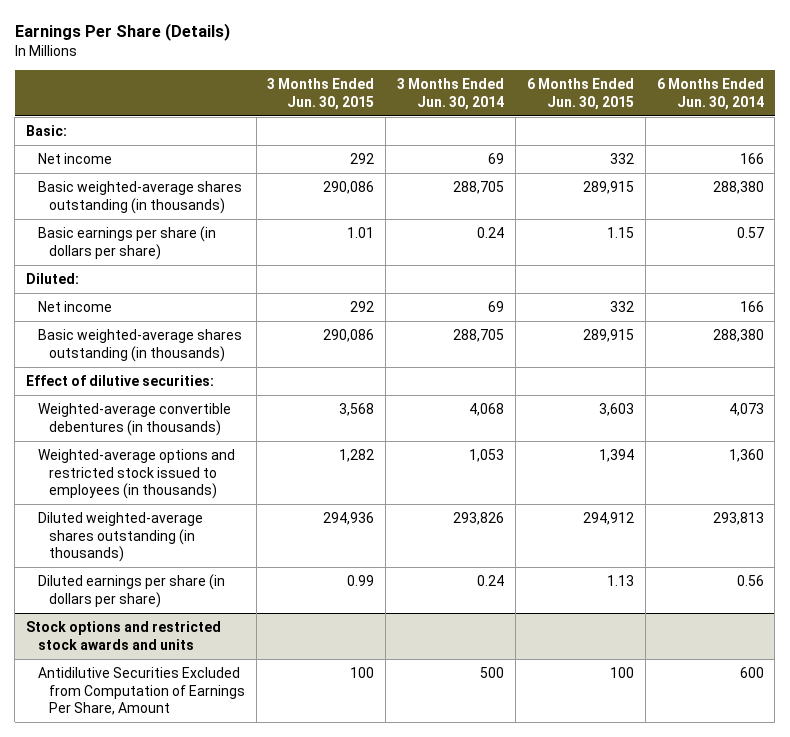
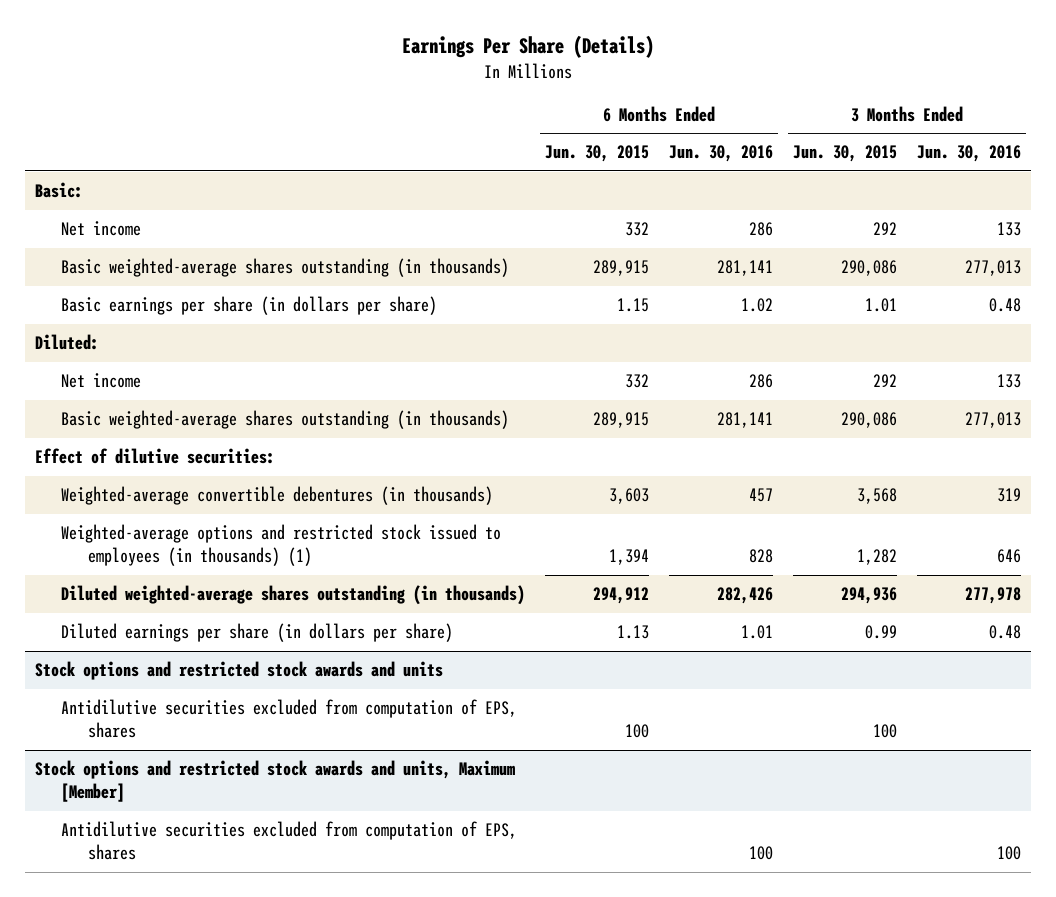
- | 3 Months Ended Jun. 30, 2015 | 3 Months Ended Jun. 30, 2014 | 6 Months Ended Jun. 30, 2015 | 6 Months Ended Jun. 30, 2014
+ | 6 Months Ended Jun. 30, 2015 | 6 Months Ended Jun. 30, 2016 | 3 Months Ended Jun. 30, 2015 | 3 Months Ended Jun. 30, 2016
- Weighted-average options and restricted stock issued to employees (in thousands) | 1,282 | 1,053 | 1,394 | 1,360
+ Weighted-average options and restricted stock issued to employees (in thousands) (1) | 1,394 | 828 | 1,282 | 646
@ Stock options and restricted stock awards and units
- Antidilutive Securities Excluded from Computation of Earnings Per Share, Amount | 100 | 500 | 100 | 600
+ Antidilutive securities excluded from computation of EPS, shares | 100 | | 100 |
+ Stock options and restricted stock awards and units, Maximum [Member]
+ Antidilutive securities excluded from computation of EPS, shares | | 100 | | 100

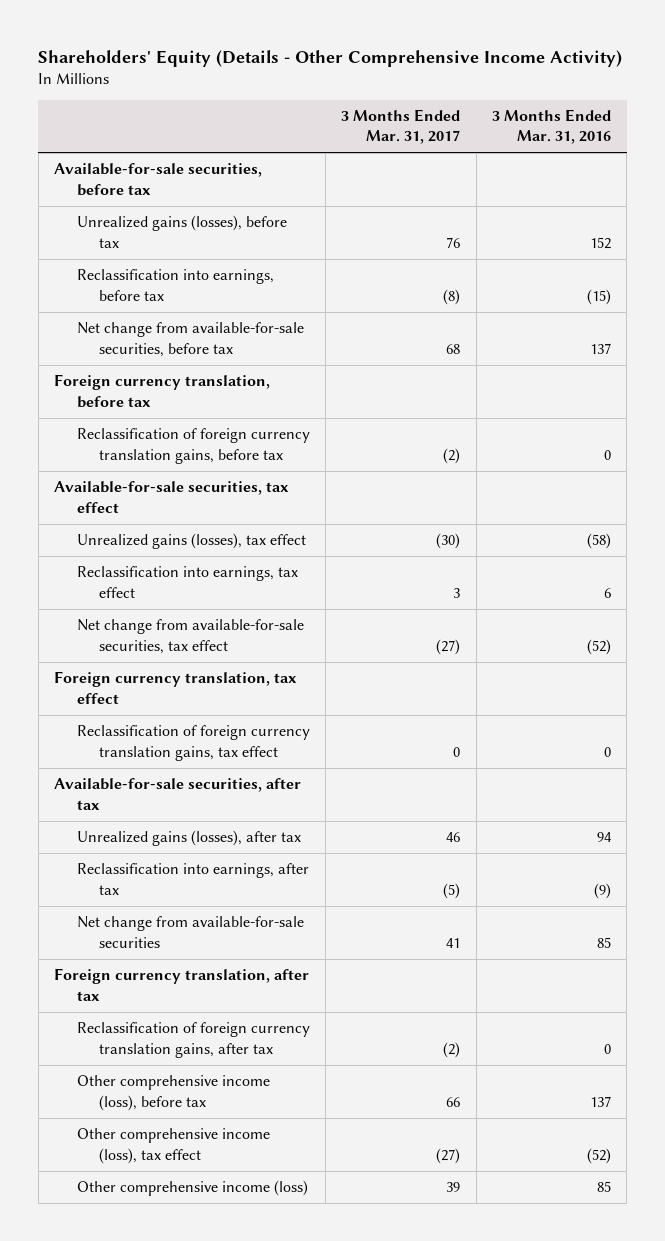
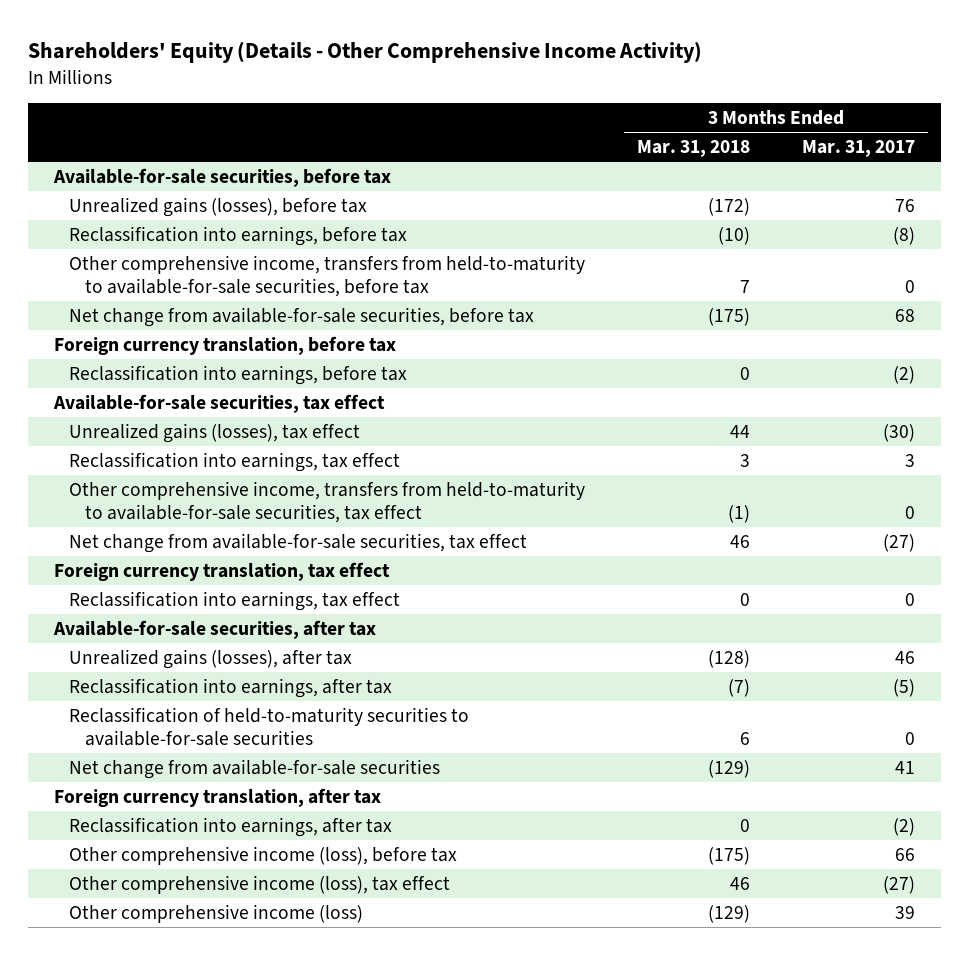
- | 3 Months Ended Mar. 31, 2017 | 3 Months Ended Mar. 31, 2016
+ | 3 Months Ended Mar. 31, 2018 | 3 Months Ended Mar. 31, 2017
+ Other comprehensive income, transfers from held-to-maturity to available-for-sale securities, before tax | 7 | 0
- Reclassification of foreign currency translation gains, before tax | (2) | 0
+ Reclassification into earnings, before tax | 0 | (2)
+ Other comprehensive income, transfers from held-to-maturity to available-for-sale securities, tax effect | (1) | 0
- Reclassification of foreign currency translation gains, tax effect | 0 | 0
+ Reclassification into earnings, tax effect | 0 | 0
+ Reclassification of held-to-maturity securities to available-for-sale securities | 6 | 0
- Reclassification of foreign currency translation gains, after tax | (2) | 0
+ Reclassification into earnings, after tax | 0 | (2)

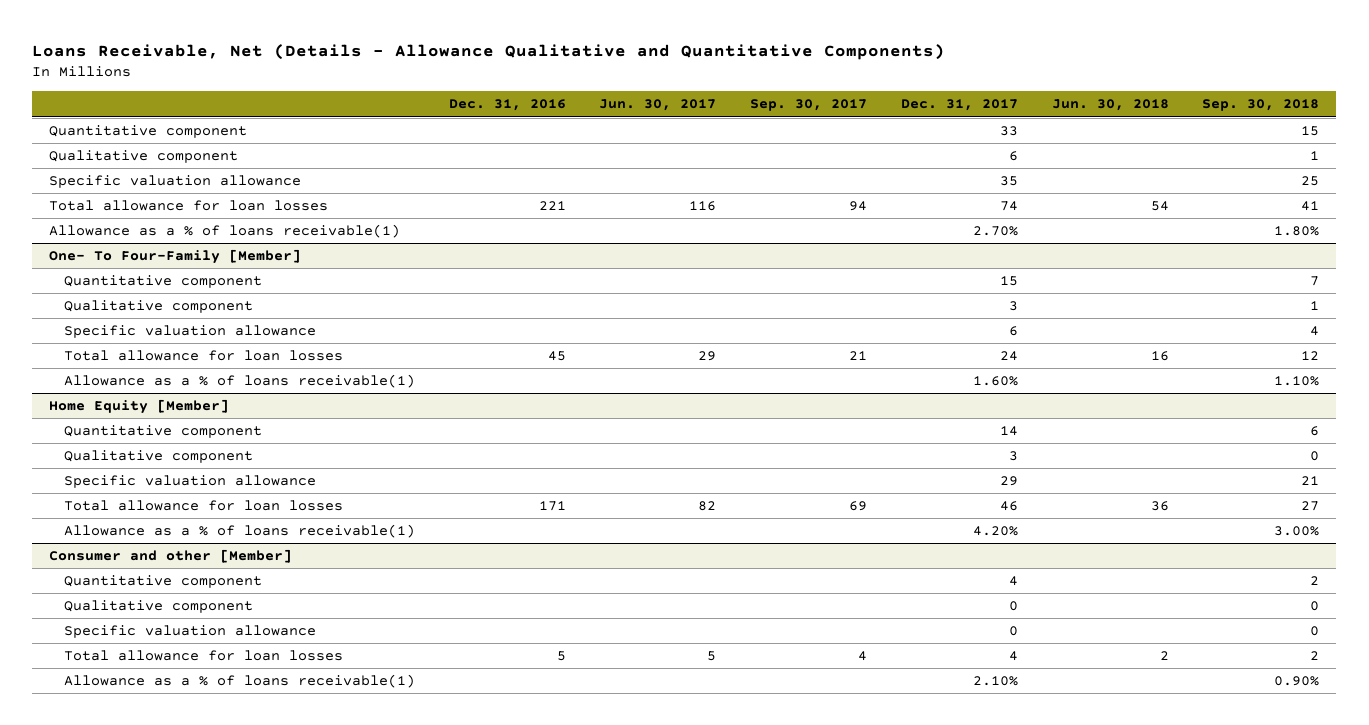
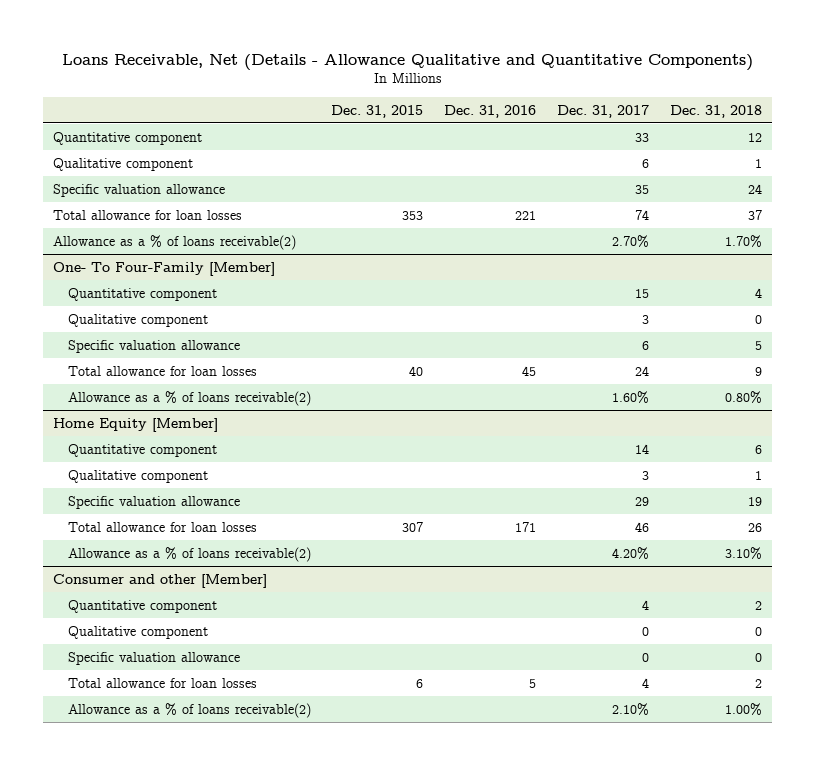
- | Dec. 31, 2016 | Jun. 30, 2017 | Sep. 30, 2017 | Dec. 31, 2017 | Jun. 30, 2018 | Sep. 30, 2018
+ | Dec. 31, 2015 | Dec. 31, 2016 | Dec. 31, 2017 | Dec. 31, 2018
- Allowance as a % of loans receivable(1) | | | | 2.70% | | 1.80%
+ Allowance as a % of loans receivable(2) | | | 2.70% | 1.70%
@ One- To Four-Family [Member]
- Allowance as a % of loans receivable(1) | | | | 1.60% | | 1.10%
+ Allowance as a % of loans receivable(2) | | | 1.60% | 0.80%
@ Home Equity [Member]
- Allowance as a % of loans receivable(1) | | | | 4.20% | | 3.00%
+ Allowance as a % of loans receivable(2) | | | 4.20% | 3.10%
@ Consumer and other [Member]
- Allowance as a % of loans receivable(1) | | | | 2.10% | | 0.90%
+ Allowance as a % of loans receivable(2) | | | 2.10% | 1.00%

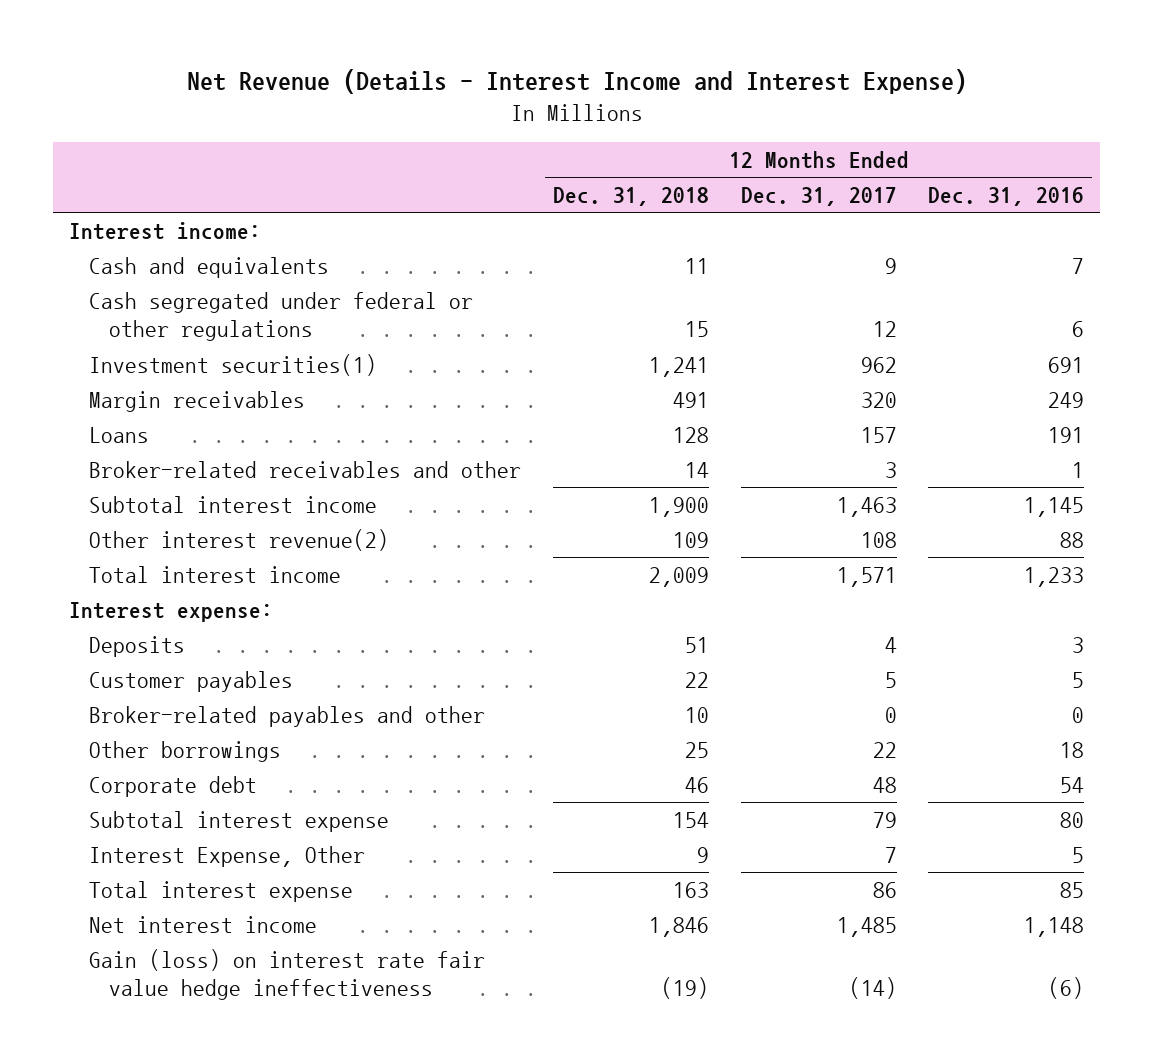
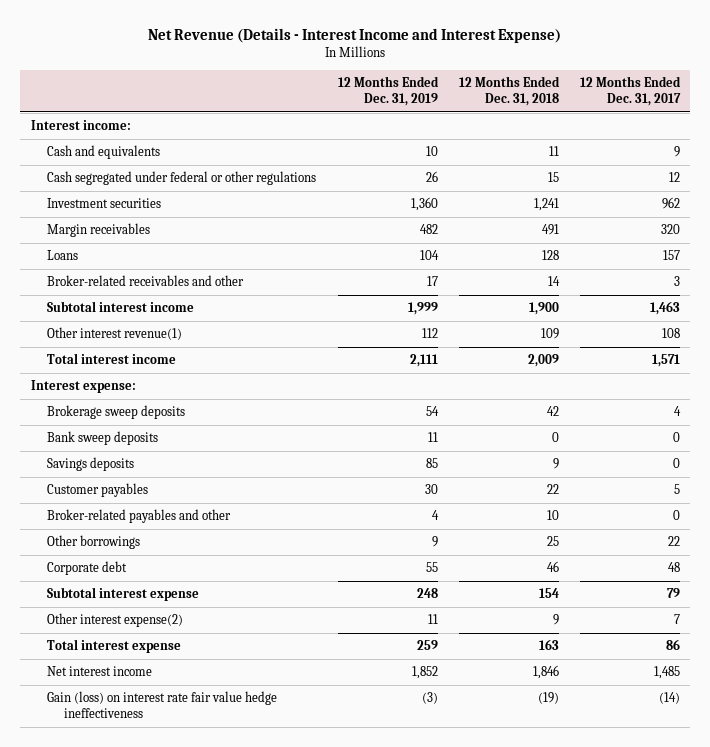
- | 12 Months Ended Dec. 31, 2018 | 12 Months Ended Dec. 31, 2017 | 12 Months Ended Dec. 31, 2016
+ | 12 Months Ended Dec. 31, 2019 | 12 Months Ended Dec. 31, 2018 | 12 Months Ended Dec. 31, 2017
- Investment securities(1) | 1,241 | 962 | 691
+ Investment securities | 1,360 | 1,241 | 962
- Other interest revenue(2) | 109 | 108 | 88
+ Other interest revenue(1) | 112 | 109 | 108
- Deposits | 51 | 4 | 3
+ Brokerage sweep deposits | 54 | 42 | 4
+ Bank sweep deposits | 11 | 0 | 0
+ Savings deposits | 85 | 9 | 0
- Interest Expense, Other | 9 | 7 | 5
+ Other interest expense(2) | 11 | 9 | 7

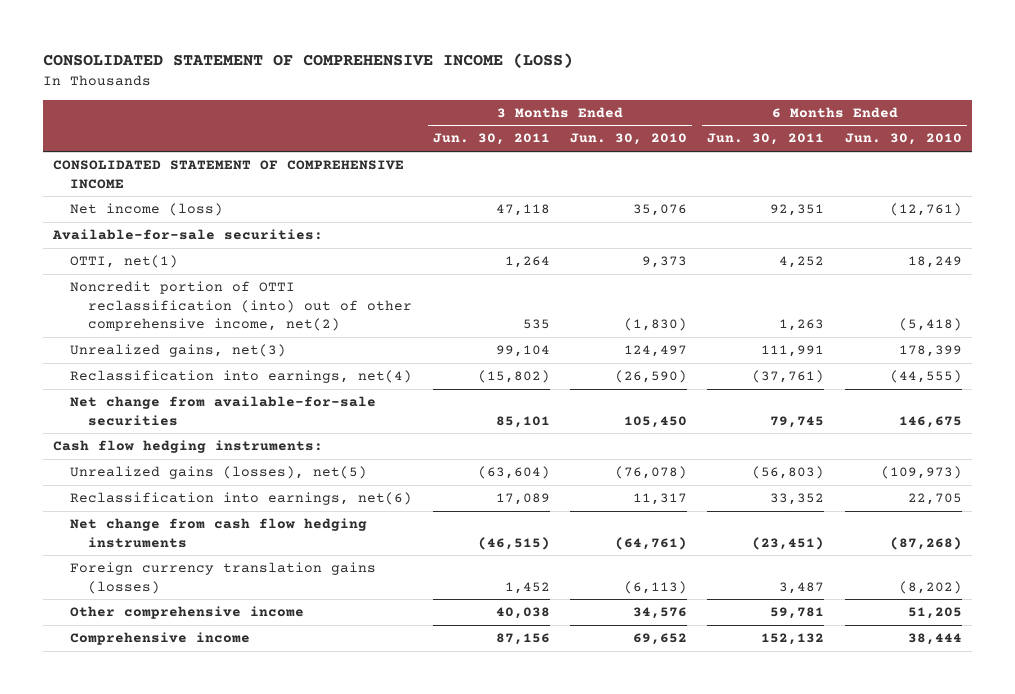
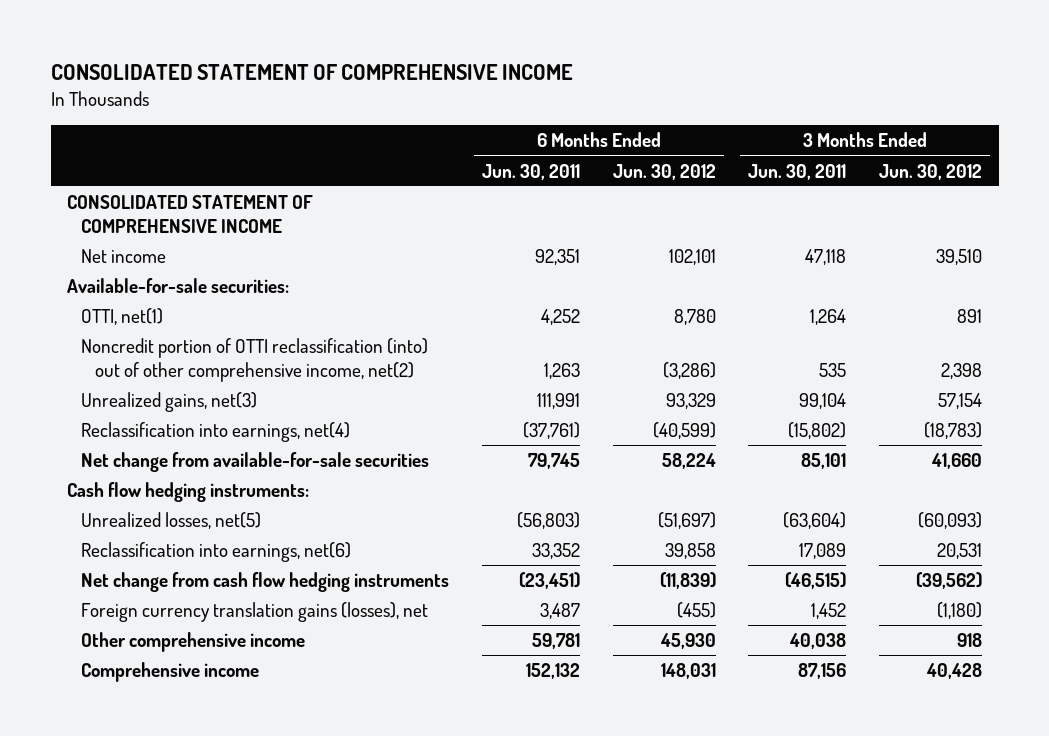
- CONSOLIDATED STATEMENT OF COMPREHENSIVE INCOME (LOSS)
+ CONSOLIDATED STATEMENT OF COMPREHENSIVE INCOME
- | 3 Months Ended Jun. 30, 2011 | 3 Months Ended Jun. 30, 2010 | 6 Months Ended Jun. 30, 2011 | 6 Months Ended Jun. 30, 2010
+ | 6 Months Ended Jun. 30, 2011 | 6 Months Ended Jun. 30, 2012 | 3 Months Ended Jun. 30, 2011 | 3 Months Ended Jun. 30, 2012
- Net income (loss) | 47,118 | 35,076 | 92,351 | (12,761)
+ Net income | 92,351 | 102,101 | 47,118 | 39,510
- Unrealized gains (losses), net(5) | (63,604) | (76,078) | (56,803) | (109,973)
+ Unrealized losses, net(5) | (56,803) | (51,697) | (63,604) | (60,093)
- Foreign currency translation gains (losses) | 1,452 | (6,113) | 3,487 | (8,202)
+ Foreign currency translation gains (losses), net | 3,487 | (455) | 1,452 | (1,180)

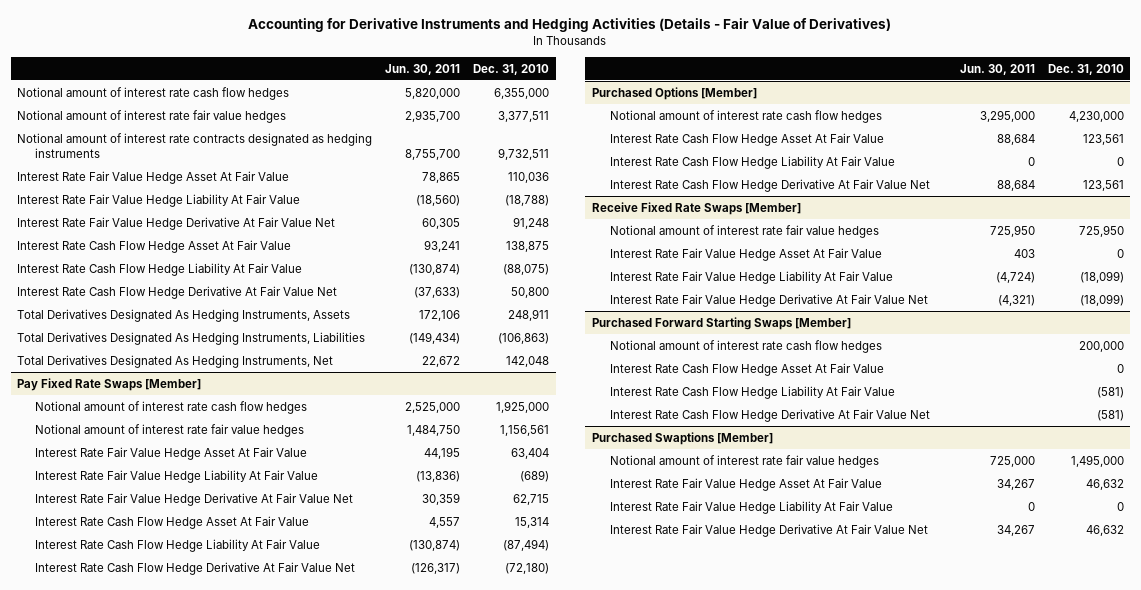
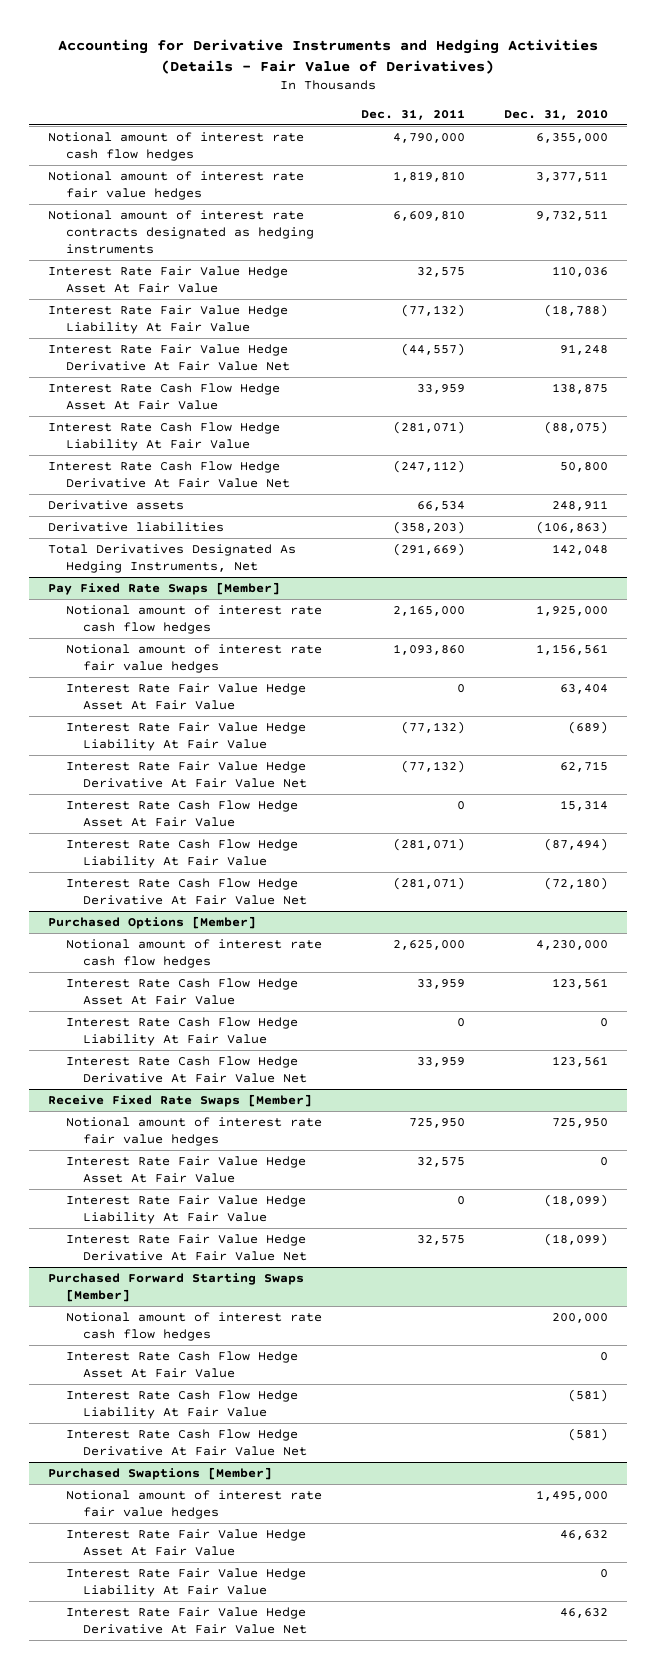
- | Jun. 30, 2011 | Dec. 31, 2010
+ | Dec. 31, 2011 | Dec. 31, 2010
- Total Derivatives Designated As Hedging Instruments, Assets | 172,106 | 248,911
- Total Derivatives Designated As Hedging Instruments, Liabilities | (149,434) | (106,863)
+ Derivative assets | 66,534 | 248,911
+ Derivative liabilities | (358,203) | (106,863)

